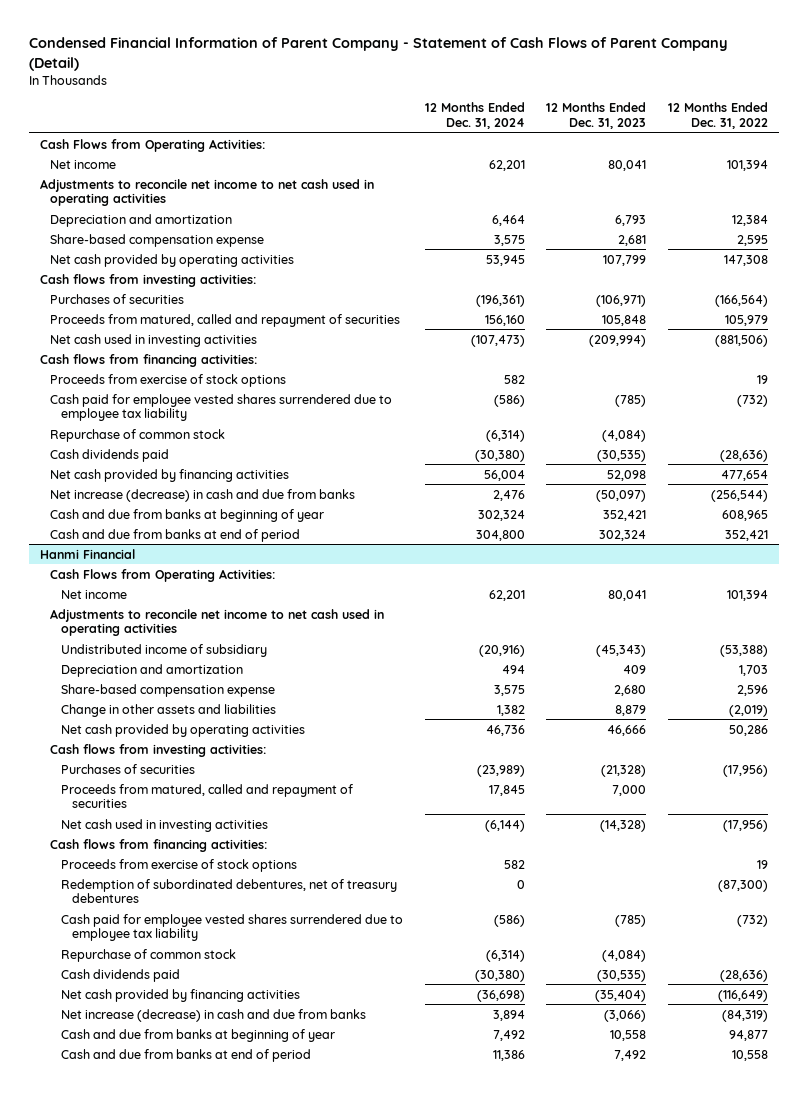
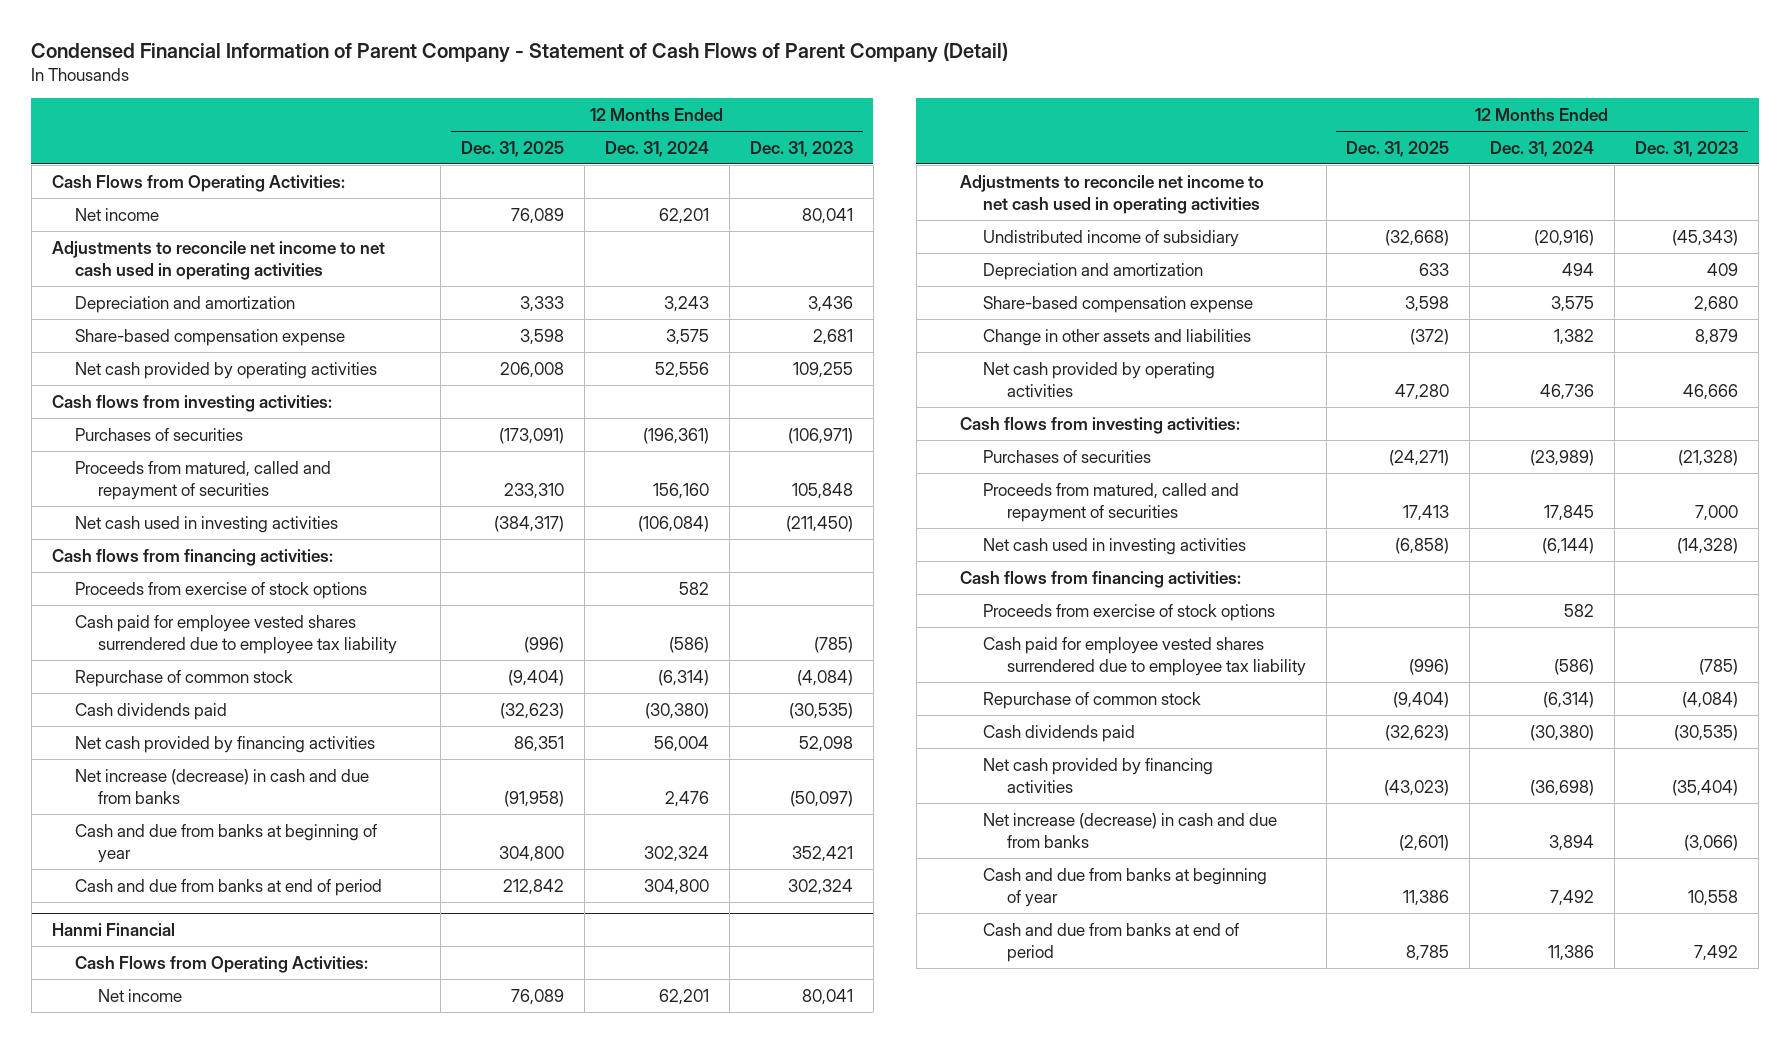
- | 12 Months Ended Dec. 31, 2024 | 12 Months Ended Dec. 31, 2023 | 12 Months Ended Dec. 31, 2022
+ | 12 Months Ended Dec. 31, 2025 | 12 Months Ended Dec. 31, 2024 | 12 Months Ended Dec. 31, 2023
- Depreciation and amortization | 6,464 | 6,793 | 12,384
+ Depreciation and amortization | 3,333 | 3,243 | 3,436
- Net cash provided by operating activities | 53,945 | 107,799 | 147,308
+ Net cash provided by operating activities | 206,008 | 52,556 | 109,255
- Net cash used in investing activities | (107,473) | (209,994) | (881,506)
+ Net cash used in investing activities | (384,317) | (106,084) | (211,450)
@ Hanmi Financial
- Redemption of subordinated debentures, net of treasury debentures | 0 | | (87,300)

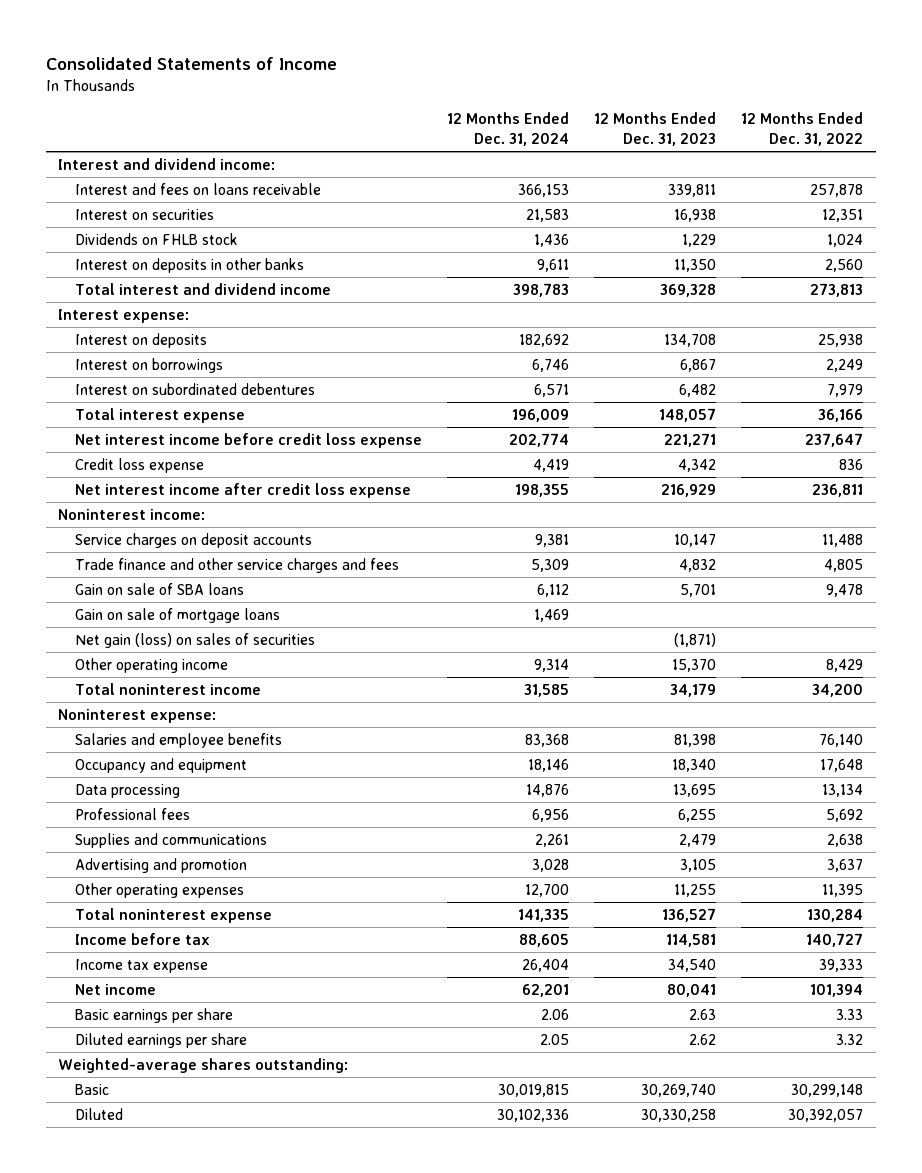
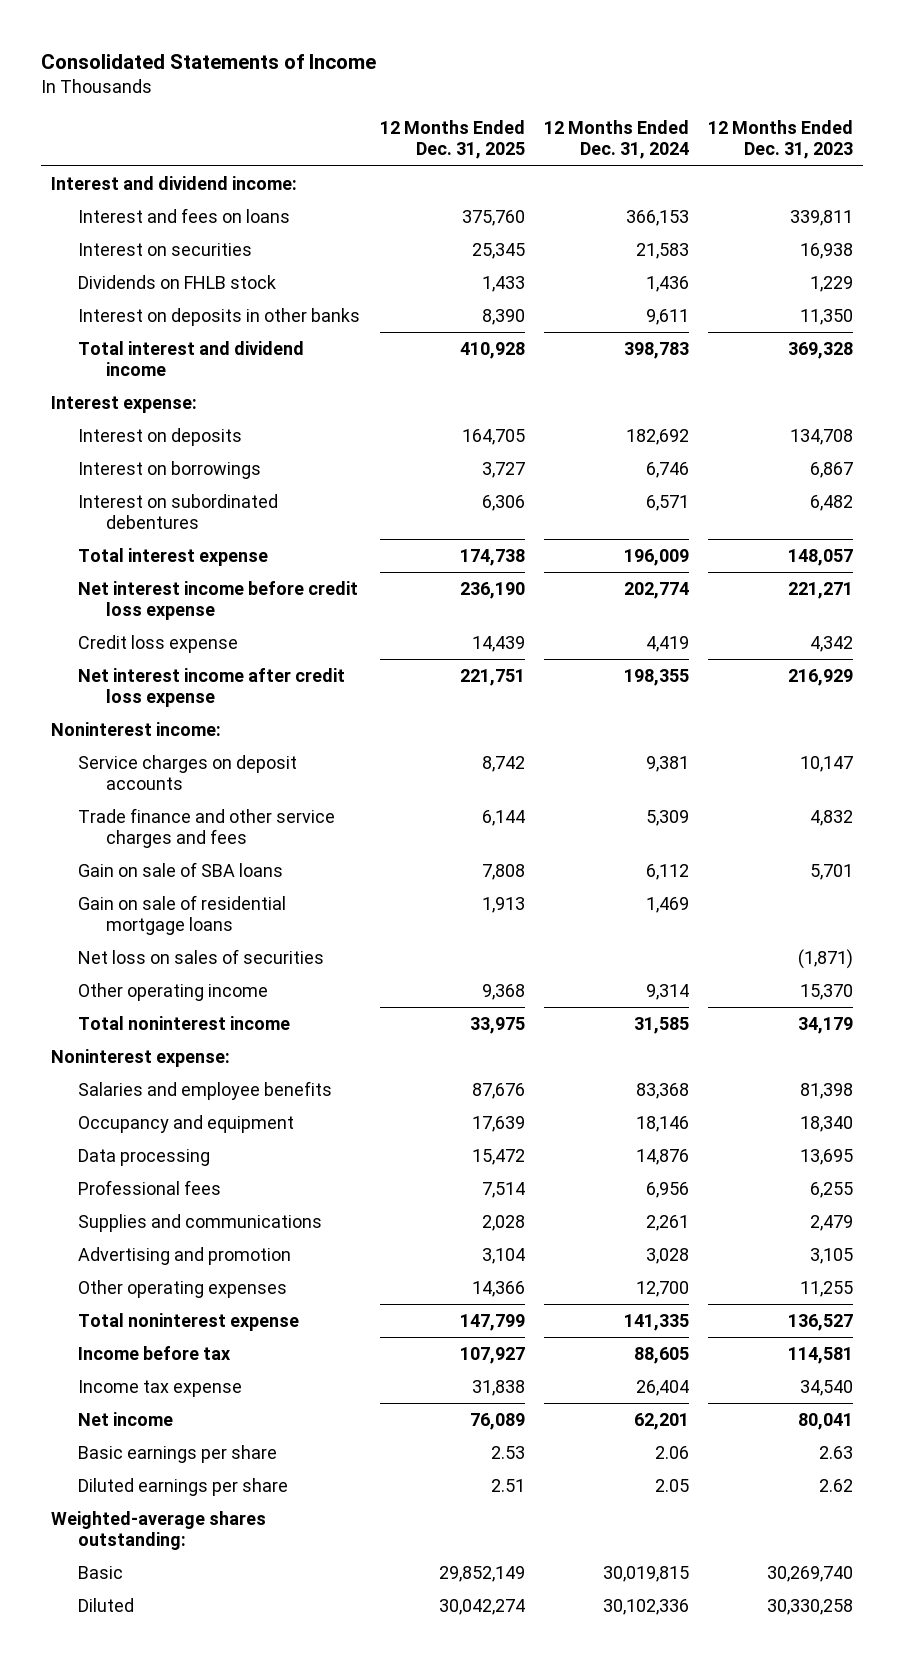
- | 12 Months Ended Dec. 31, 2024 | 12 Months Ended Dec. 31, 2023 | 12 Months Ended Dec. 31, 2022
+ | 12 Months Ended Dec. 31, 2025 | 12 Months Ended Dec. 31, 2024 | 12 Months Ended Dec. 31, 2023
- Interest and fees on loans receivable | 366,153 | 339,811 | 257,878
+ Interest and fees on loans | 375,760 | 366,153 | 339,811
- Gain on sale of mortgage loans | 1,469 | |
- Net gain (loss) on sales of securities | | (1,871) |
+ Gain on sale of residential mortgage loans | 1,913 | 1,469 |
+ Net loss on sales of securities | | | (1,871)

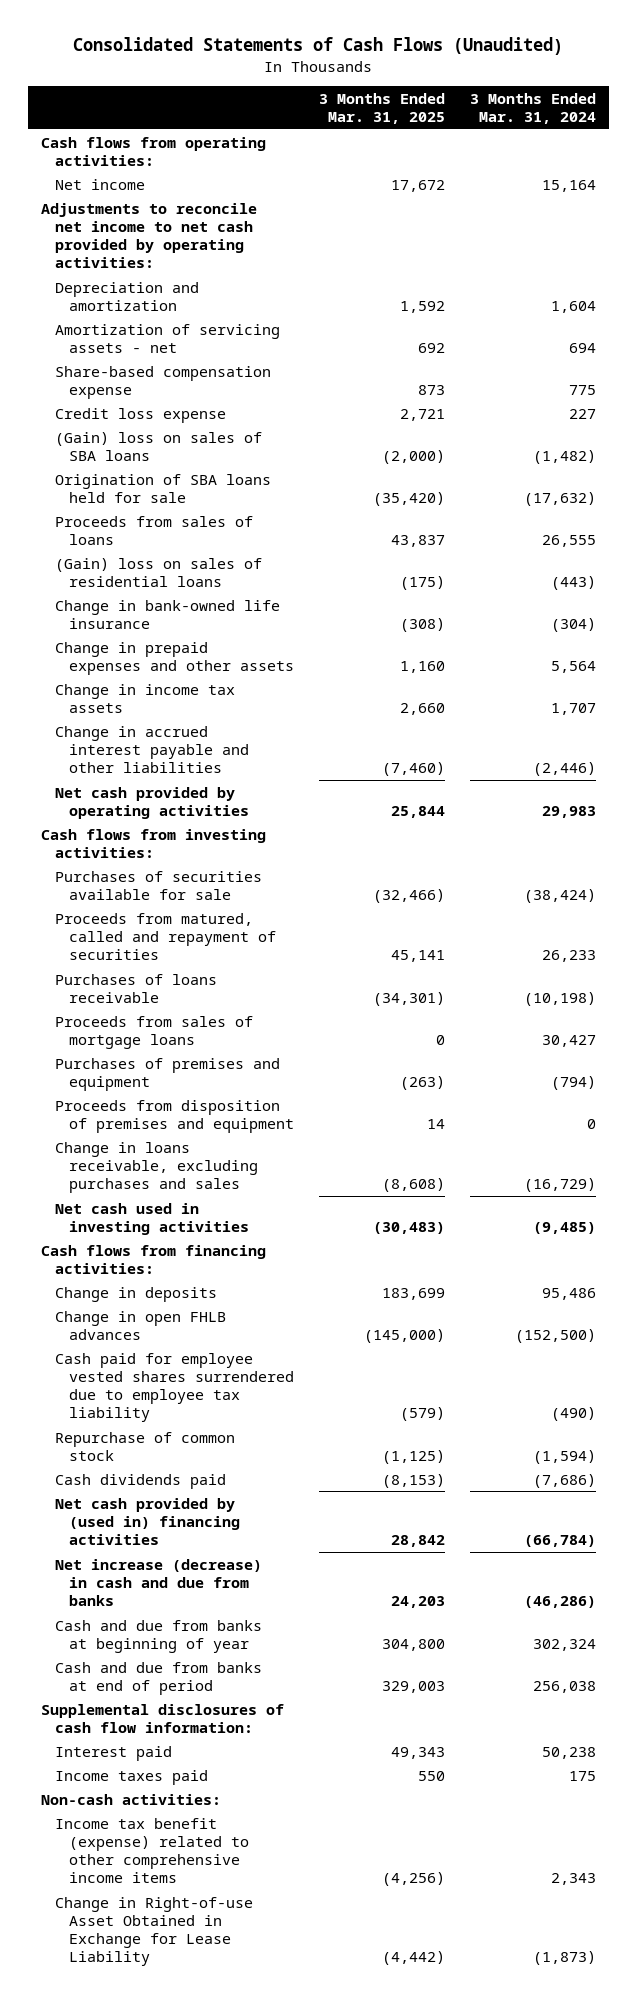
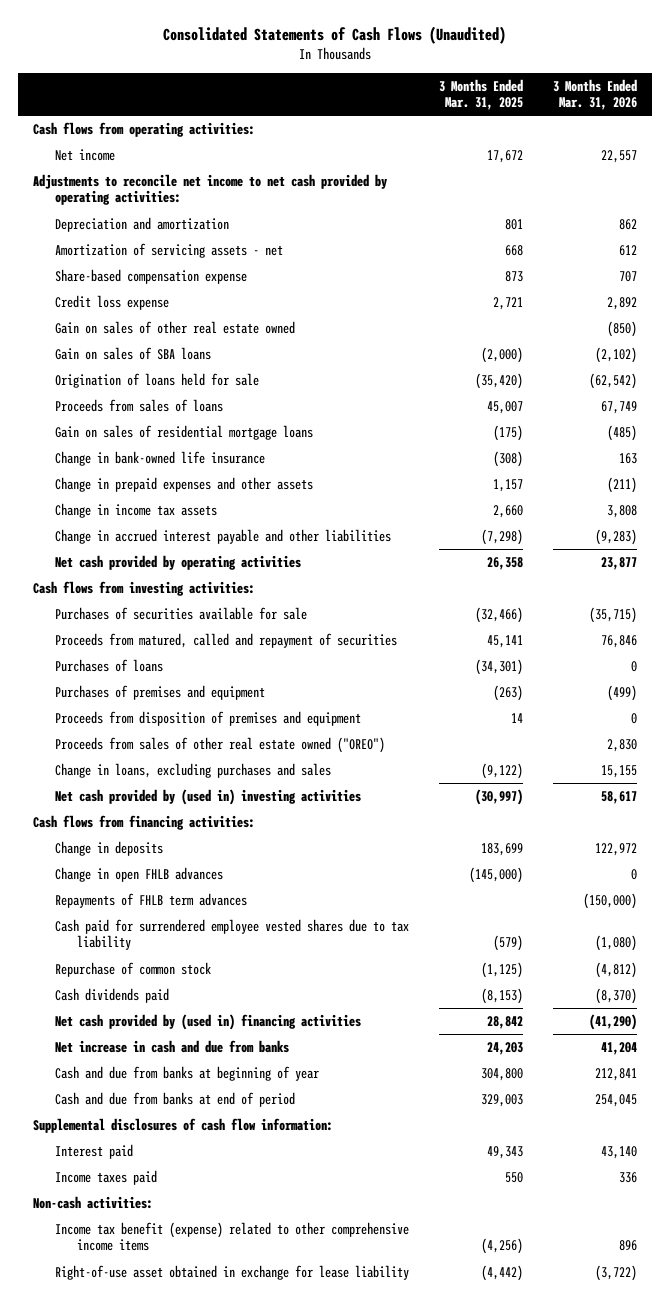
- | 3 Months Ended Mar. 31, 2025 | 3 Months Ended Mar. 31, 2024
+ | 3 Months Ended Mar. 31, 2025 | 3 Months Ended Mar. 31, 2026
- Depreciation and amortization | 1,592 | 1,604
- Amortization of servicing assets - net | 692 | 694
+ Depreciation and amortization | 801 | 862
+ Amortization of servicing assets - net | 668 | 612
- (Gain) loss on sales of SBA loans | (2,000) | (1,482)
- Origination of SBA loans held for sale | (35,420) | (17,632)
- Proceeds from sales of loans | 43,837 | 26,555
- (Gain) loss on sales of residential loans | (175) | (443)
+ Gain on sales of other real estate owned | | (850)
+ Gain on sales of SBA loans | (2,000) | (2,102)
+ Origination of loans held for sale | (35,420) | (62,542)
+ Proceeds from sales of loans | 45,007 | 67,749
+ Gain on sales of residential mortgage loans | (175) | (485)
- Change in prepaid expenses and other assets | 1,160 | 5,564
+ Change in prepaid expenses and other assets | 1,157 | (211)
- Change in accrued interest payable and other liabilities | (7,460) | (2,446)
- Net cash provided by operating activities | 25,844 | 29,983
+ Change in accrued interest payable and other liabilities | (7,298) | (9,283)
+ Net cash provided by operating activities | 26,358 | 23,877
- Purchases of loans receivable | (34,301) | (10,198)
- Proceeds from sales of mortgage loans | 0 | 30,427
+ Purchases of loans | (34,301) | 0
- Change in loans receivable, excluding purchases and sales | (8,608) | (16,729)
- Net cash used in investing activities | (30,483) | (9,485)
+ Proceeds from sales of other real estate owned ("OREO") | | 2,830
+ Change in loans, excluding purchases and sales | (9,122) | 15,155
+ Net cash provided by (used in) investing activities | (30,997) | 58,617
- Cash paid for employee vested shares surrendered due to employee tax liability | (579) | (490)
+ Repayments of FHLB term advances | | (150,000)
+ Cash paid for surrendered employee vested shares due to tax liability | (579) | (1,080)
- Net increase (decrease) in cash and due from banks | 24,203 | (46,286)
+ Net increase in cash and due from banks | 24,203 | 41,204
- Change in Right-of-use Asset Obtained in Exchange for Lease Liability | (4,442) | (1,873)
+ Right-of-use asset obtained in exchange for lease liability | (4,442) | (3,722)

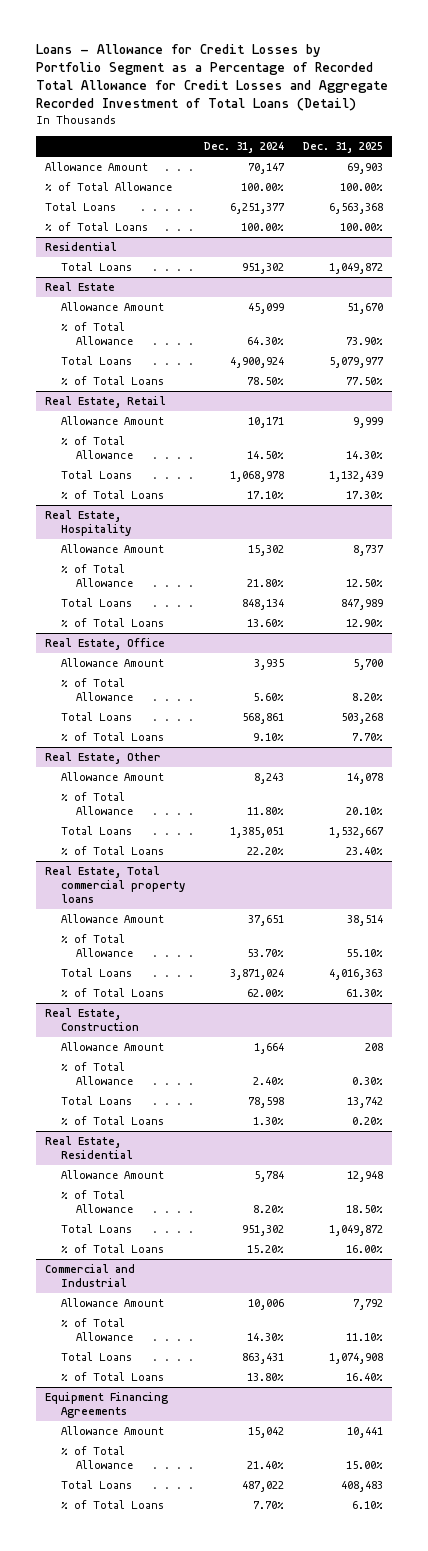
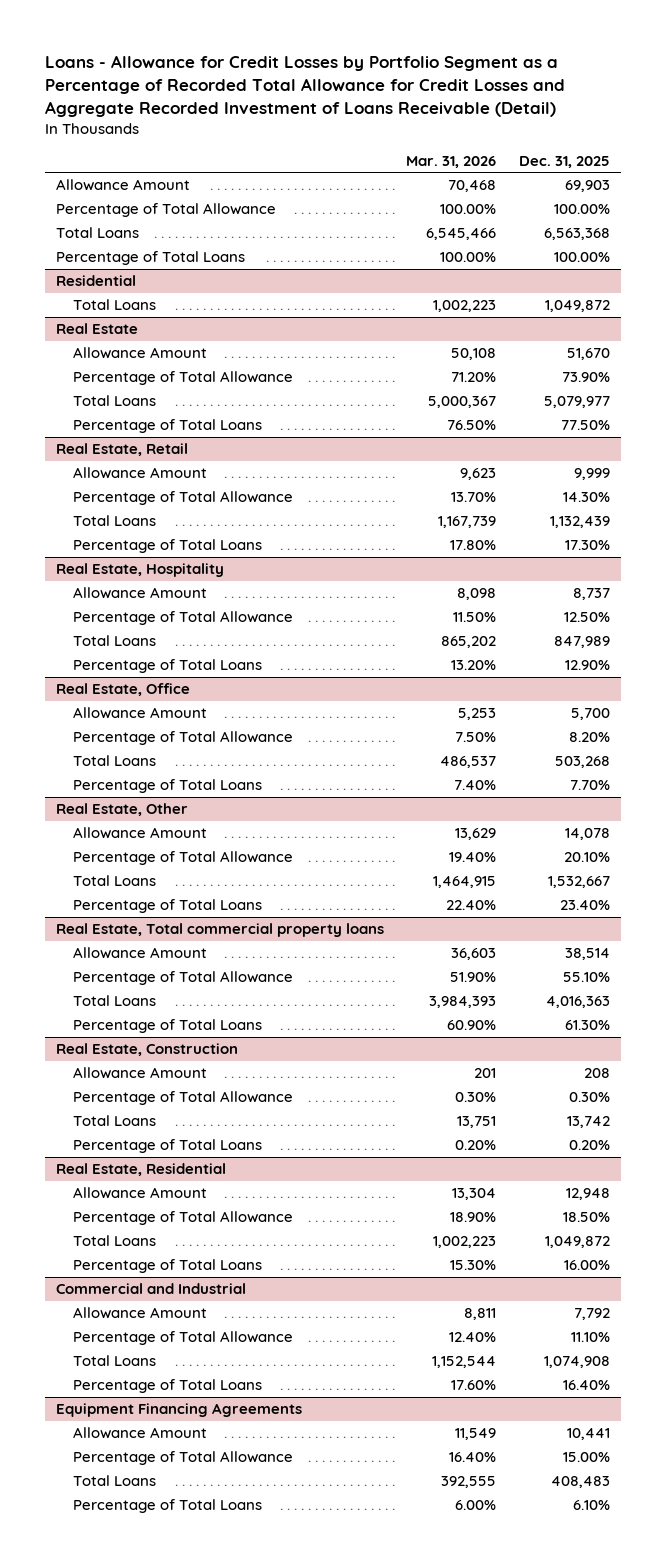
- Loans - Allowance for Credit Losses by Portfolio Segment as a Percentage of Recorded Total Allowance for Credit Losses and Aggregate Recorded Investment of Total Loans (Detail)
+ Loans - Allowance for Credit Losses by Portfolio Segment as a Percentage of Recorded Total Allowance for Credit Losses and Aggregate Recorded Investment of Loans Receivable (Detail)
- | Dec. 31, 2024 | Dec. 31, 2025
+ | Mar. 31, 2026 | Dec. 31, 2025
- % of Total Allowance | 100.00% | 100.00%
+ Percentage of Total Allowance | 100.00% | 100.00%
- % of Total Loans | 100.00% | 100.00%
+ Percentage of Total Loans | 100.00% | 100.00%
@ Real Estate
- % of Total Allowance | 64.30% | 73.90%
+ Percentage of Total Allowance | 71.20% | 73.90%
- % of Total Loans | 78.50% | 77.50%
+ Percentage of Total Loans | 76.50% | 77.50%
@ Real Estate, Retail
- % of Total Allowance | 14.50% | 14.30%
+ Percentage of Total Allowance | 13.70% | 14.30%
- % of Total Loans | 17.10% | 17.30%
+ Percentage of Total Loans | 17.80% | 17.30%
@ Real Estate, Hospitality
- % of Total Allowance | 21.80% | 12.50%
+ Percentage of Total Allowance | 11.50% | 12.50%
- % of Total Loans | 13.60% | 12.90%
+ Percentage of Total Loans | 13.20% | 12.90%
@ Real Estate, Office
- % of Total Allowance | 5.60% | 8.20%
+ Percentage of Total Allowance | 7.50% | 8.20%
- % of Total Loans | 9.10% | 7.70%
+ Percentage of Total Loans | 7.40% | 7.70%
@ Real Estate, Other
- % of Total Allowance | 11.80% | 20.10%
+ Percentage of Total Allowance | 19.40% | 20.10%
- % of Total Loans | 22.20% | 23.40%
+ Percentage of Total Loans | 22.40% | 23.40%
@ Real Estate, Total commercial property loans
- % of Total Allowance | 53.70% | 55.10%
+ Percentage of Total Allowance | 51.90% | 55.10%
- % of Total Loans | 62.00% | 61.30%
+ Percentage of Total Loans | 60.90% | 61.30%
@ Real Estate, Construction
- % of Total Allowance | 2.40% | 0.30%
+ Percentage of Total Allowance | 0.30% | 0.30%
- % of Total Loans | 1.30% | 0.20%
+ Percentage of Total Loans | 0.20% | 0.20%
@ Real Estate, Residential
- % of Total Allowance | 8.20% | 18.50%
+ Percentage of Total Allowance | 18.90% | 18.50%
- % of Total Loans | 15.20% | 16.00%
+ Percentage of Total Loans | 15.30% | 16.00%
@ Commercial and Industrial
- % of Total Allowance | 14.30% | 11.10%
+ Percentage of Total Allowance | 12.40% | 11.10%
- % of Total Loans | 13.80% | 16.40%
+ Percentage of Total Loans | 17.60% | 16.40%
@ Equipment Financing Agreements
- % of Total Allowance | 21.40% | 15.00%
+ Percentage of Total Allowance | 16.40% | 15.00%
- % of Total Loans | 7.70% | 6.10%
+ Percentage of Total Loans | 6.00% | 6.10%

